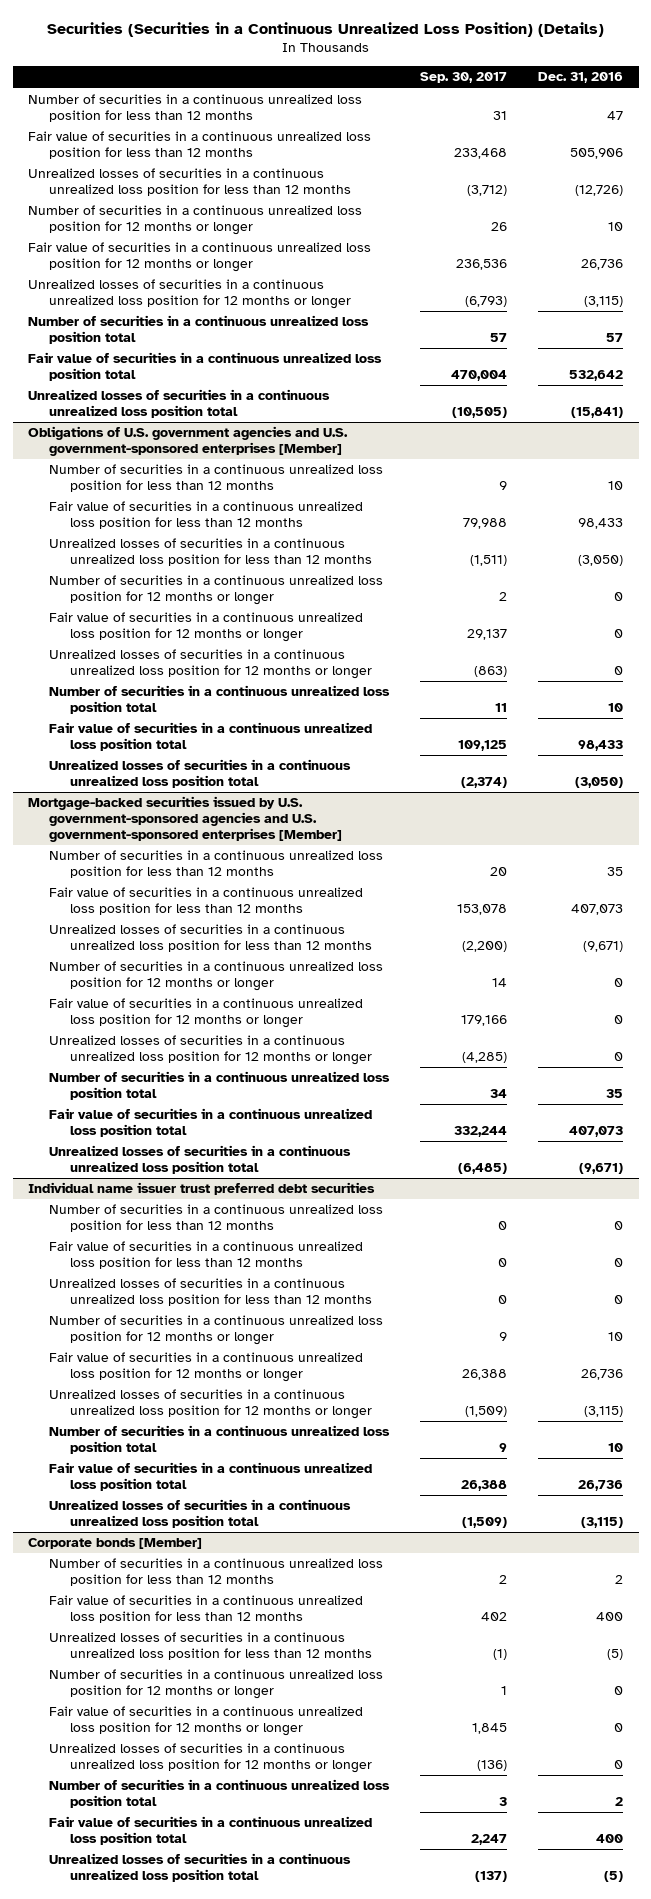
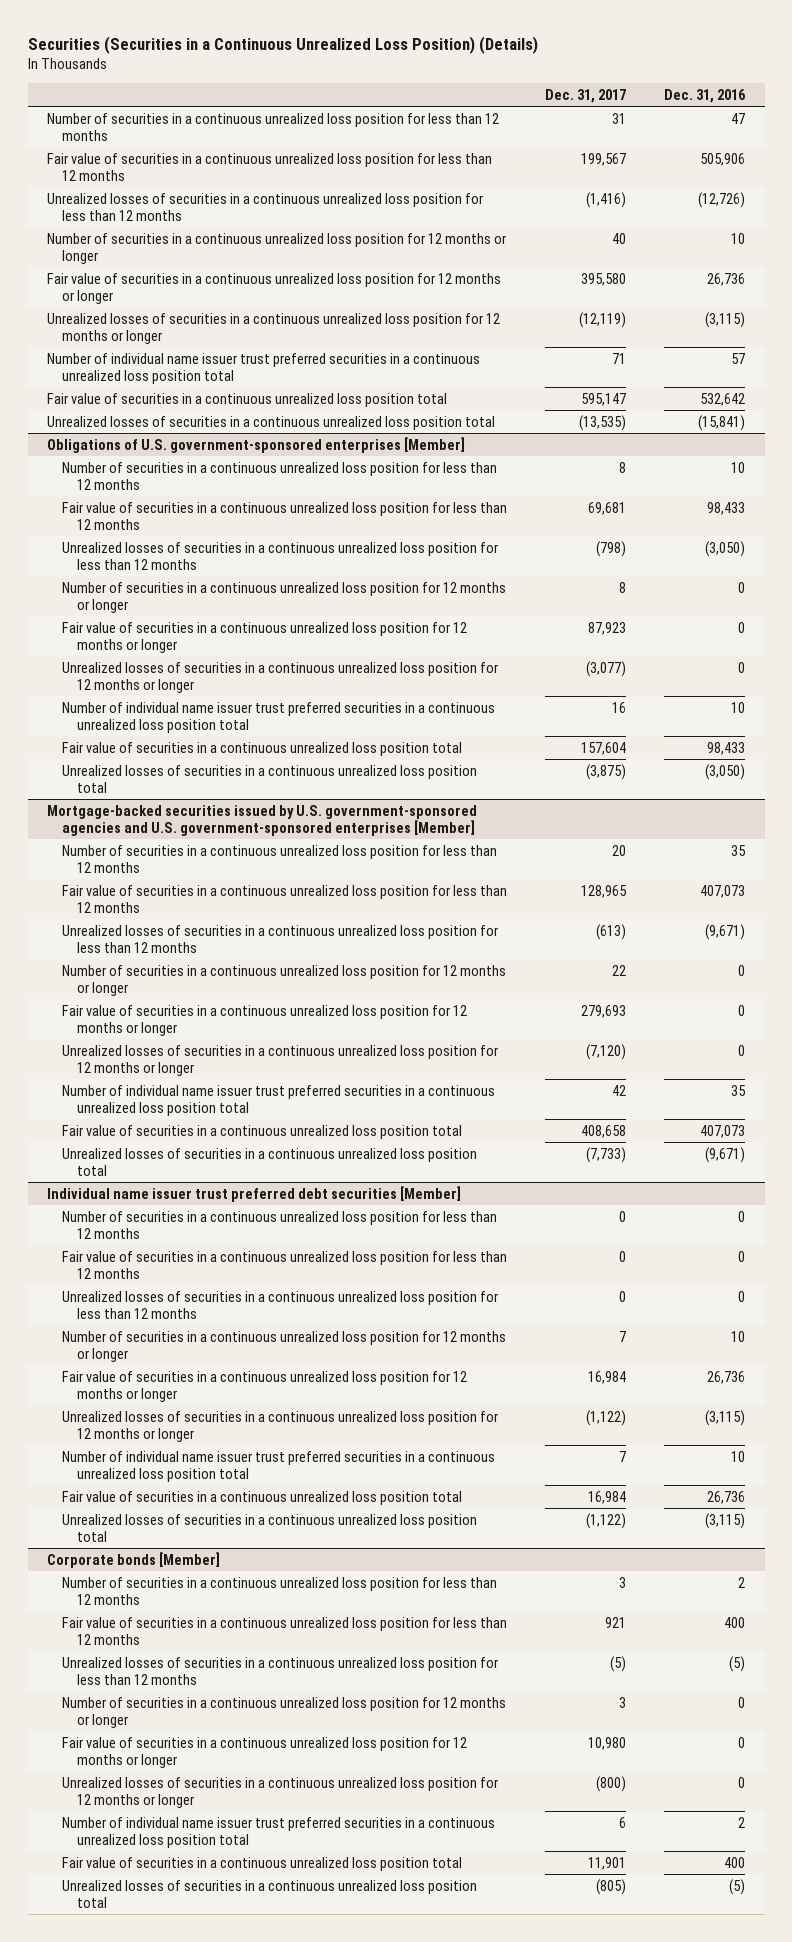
- | Sep. 30, 2017 | Dec. 31, 2016
+ | Dec. 31, 2017 | Dec. 31, 2016
- Number of securities in a continuous unrealized loss position total | 57 | 57
+ Number of individual name issuer trust preferred securities in a continuous unrealized loss position total | 71 | 57
- Obligations of U.S. government agencies and U.S. government-sponsored enterprises [Member]
+ Obligations of U.S. government-sponsored enterprises [Member]
- Number of securities in a continuous unrealized loss position total | 11 | 10
+ Number of individual name issuer trust preferred securities in a continuous unrealized loss position total | 16 | 10
@ Mortgage-backed securities issued by U.S. government-sponsored agencies and U.S. government-sponsored enterprises [Member]
- Number of securities in a continuous unrealized loss position total | 34 | 35
+ Number of individual name issuer trust preferred securities in a continuous unrealized loss position total | 42 | 35
- Individual name issuer trust preferred debt securities
+ Individual name issuer trust preferred debt securities [Member]
- Number of securities in a continuous unrealized loss position total | 9 | 10
+ Number of individual name issuer trust preferred securities in a continuous unrealized loss position total | 7 | 10
@ Corporate bonds [Member]
- Number of securities in a continuous unrealized loss position total | 3 | 2
+ Number of individual name issuer trust preferred securities in a continuous unrealized loss position total | 6 | 2

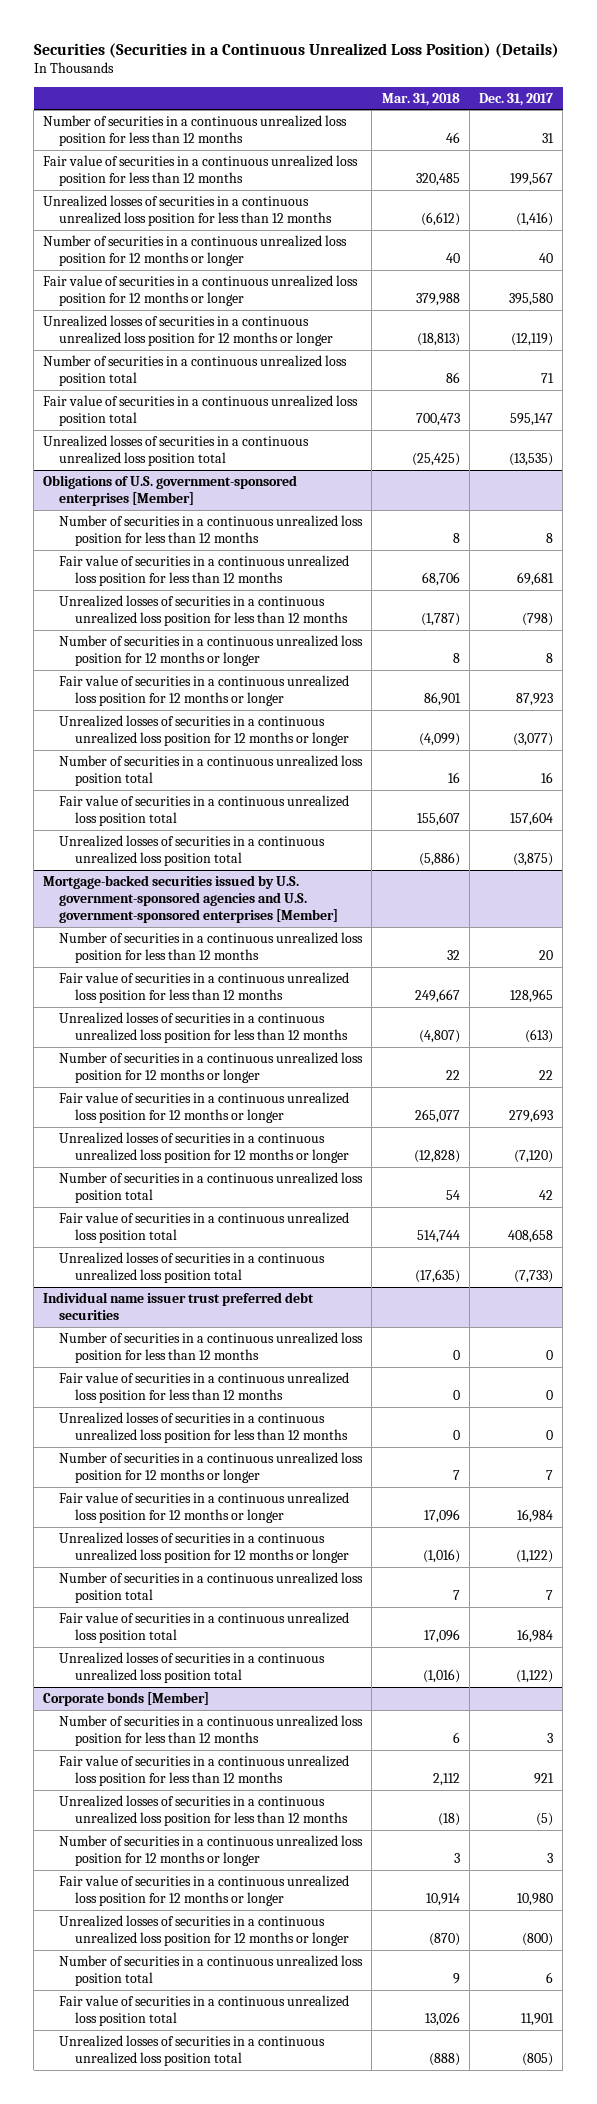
- | Dec. 31, 2017 | Dec. 31, 2016
+ | Mar. 31, 2018 | Dec. 31, 2017
- Number of individual name issuer trust preferred securities in a continuous unrealized loss position total | 71 | 57
+ Number of securities in a continuous unrealized loss position total | 86 | 71
@ Obligations of U.S. government-sponsored enterprises [Member]
- Number of individual name issuer trust preferred securities in a continuous unrealized loss position total | 16 | 10
+ Number of securities in a continuous unrealized loss position total | 16 | 16
@ Mortgage-backed securities issued by U.S. government-sponsored agencies and U.S. government-sponsored enterprises [Member]
- Number of individual name issuer trust preferred securities in a continuous unrealized loss position total | 42 | 35
+ Number of securities in a continuous unrealized loss position total | 54 | 42
- Individual name issuer trust preferred debt securities [Member]
+ Individual name issuer trust preferred debt securities
- Number of individual name issuer trust preferred securities in a continuous unrealized loss position total | 7 | 10
+ Number of securities in a continuous unrealized loss position total | 7 | 7
@ Corporate bonds [Member]
- Number of individual name issuer trust preferred securities in a continuous unrealized loss position total | 6 | 2
+ Number of securities in a continuous unrealized loss position total | 9 | 6

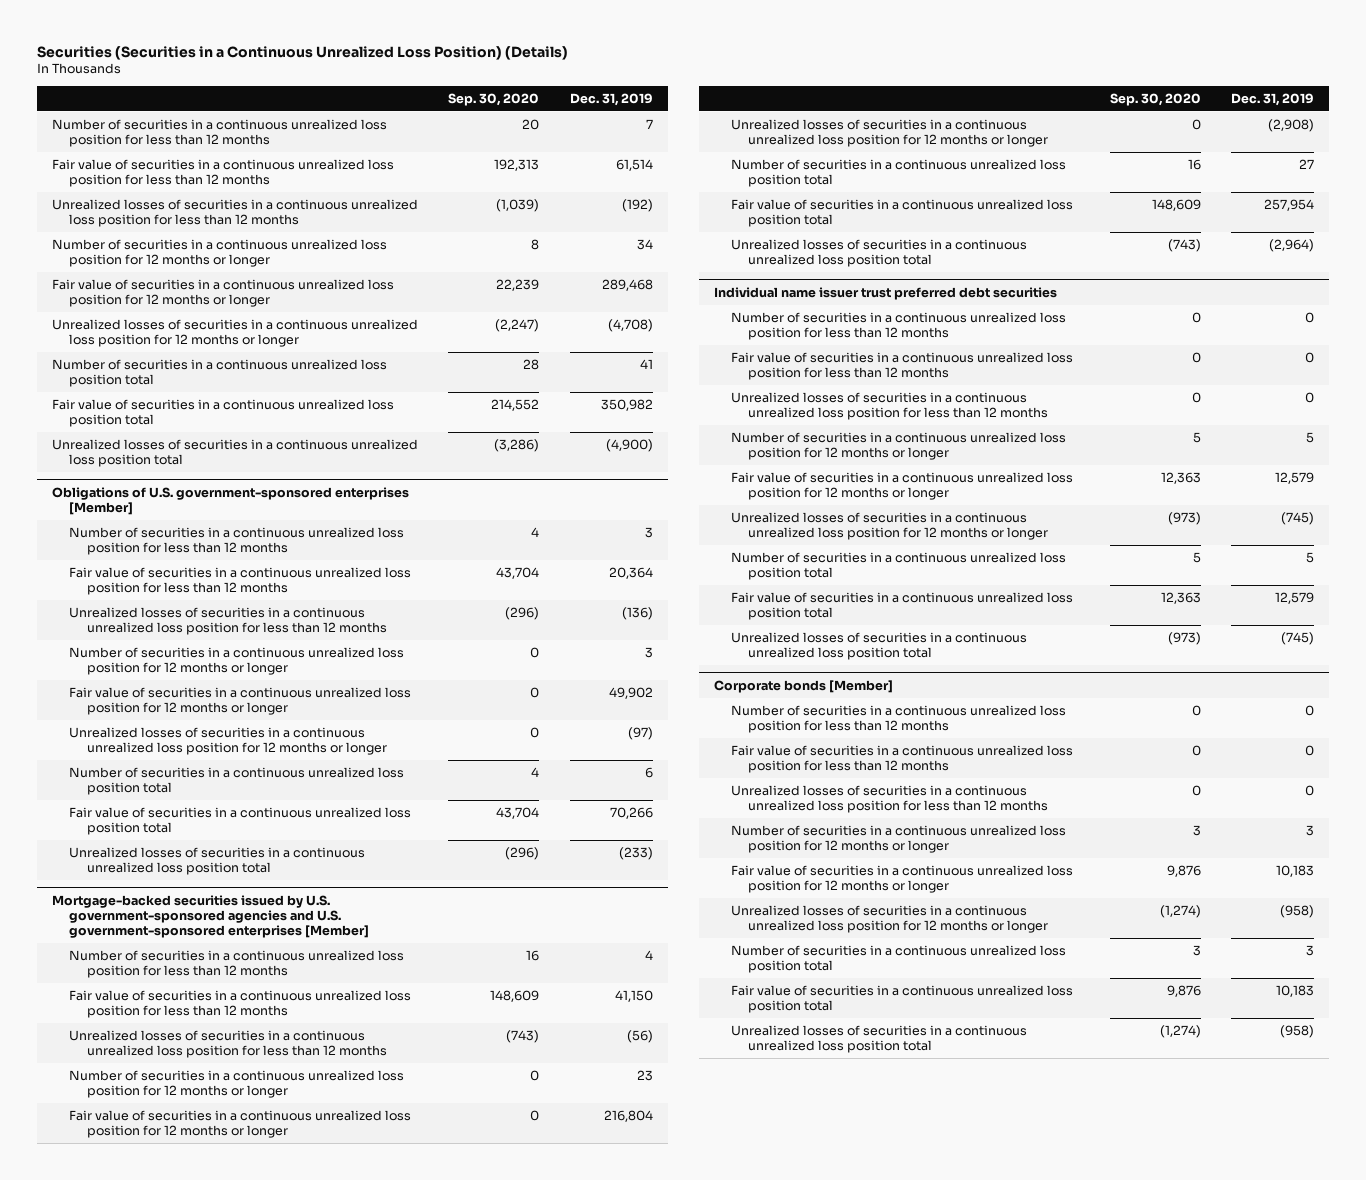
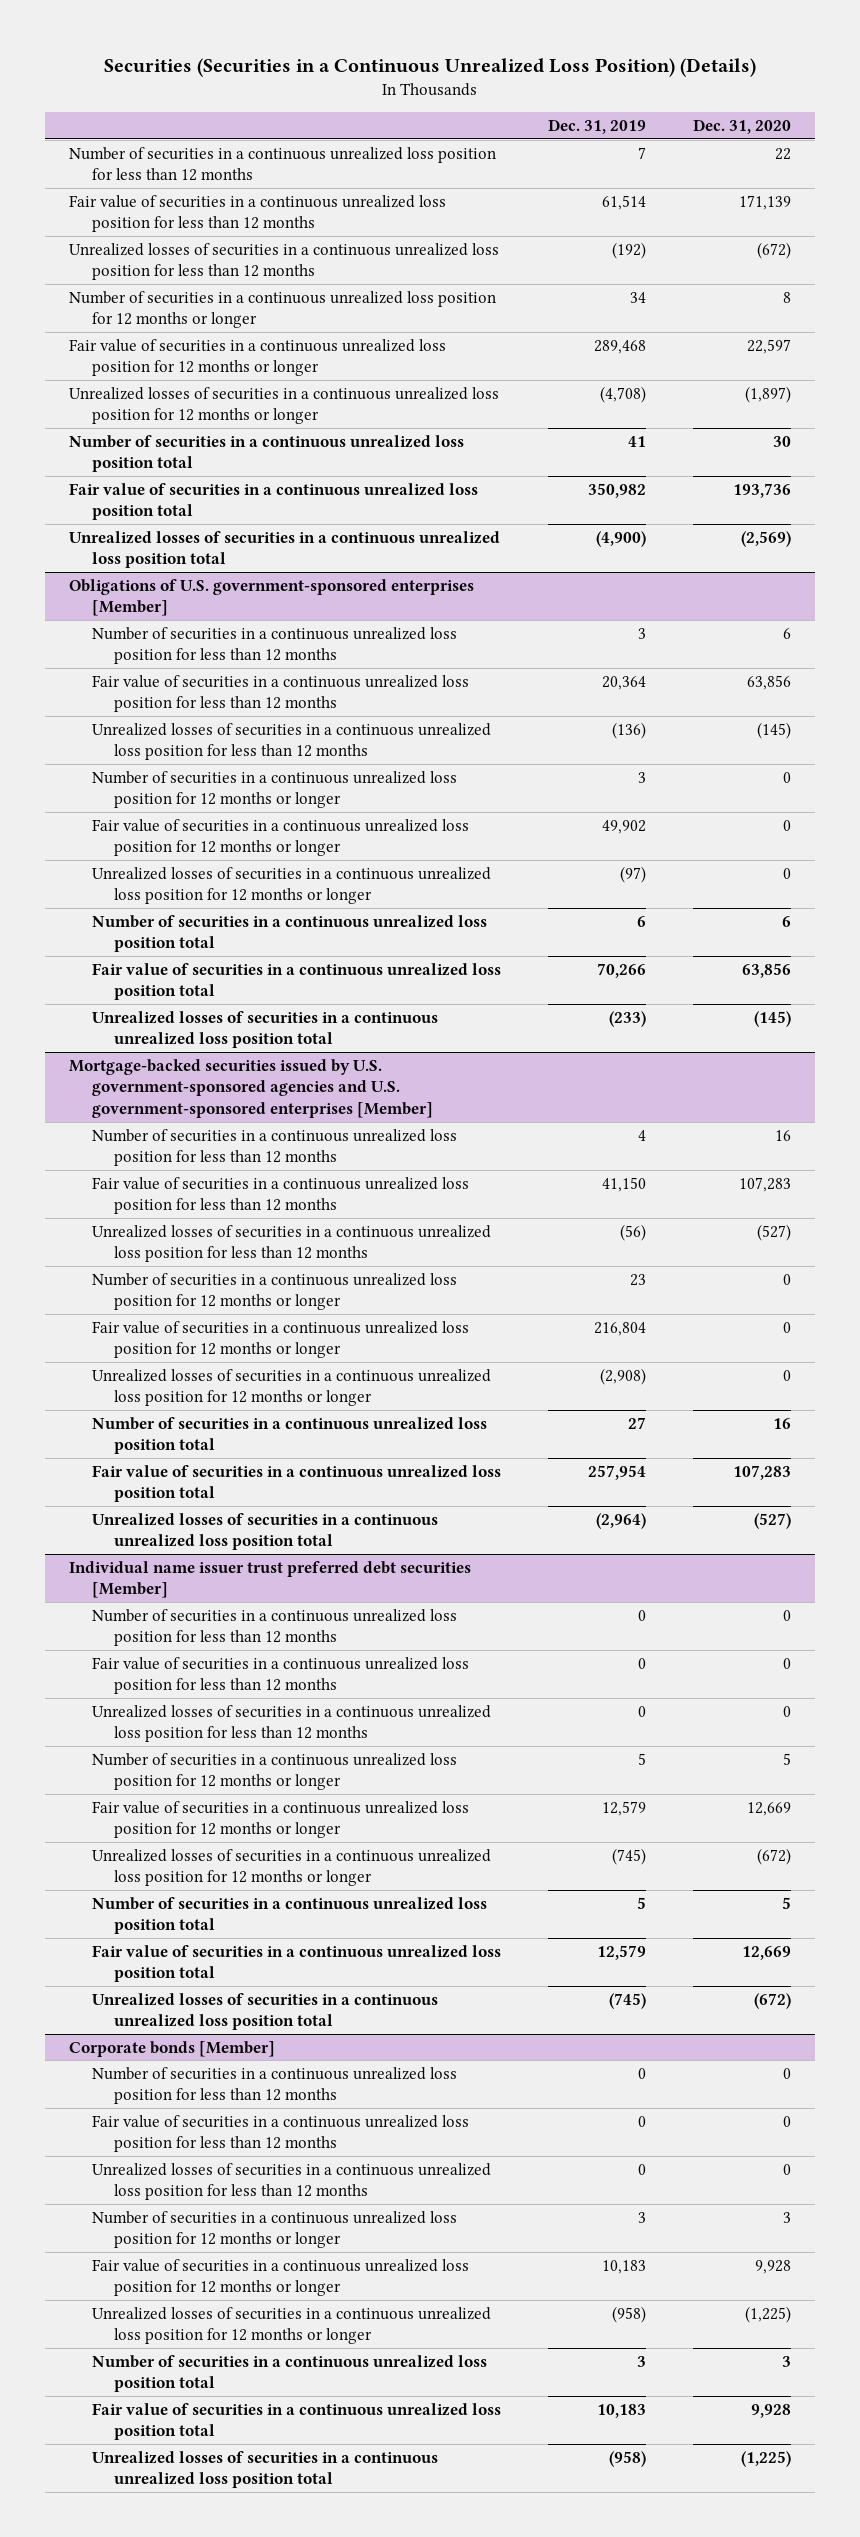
- | Sep. 30, 2020 | Dec. 31, 2019
+ | Dec. 31, 2019 | Dec. 31, 2020
- Individual name issuer trust preferred debt securities
+ Individual name issuer trust preferred debt securities [Member]

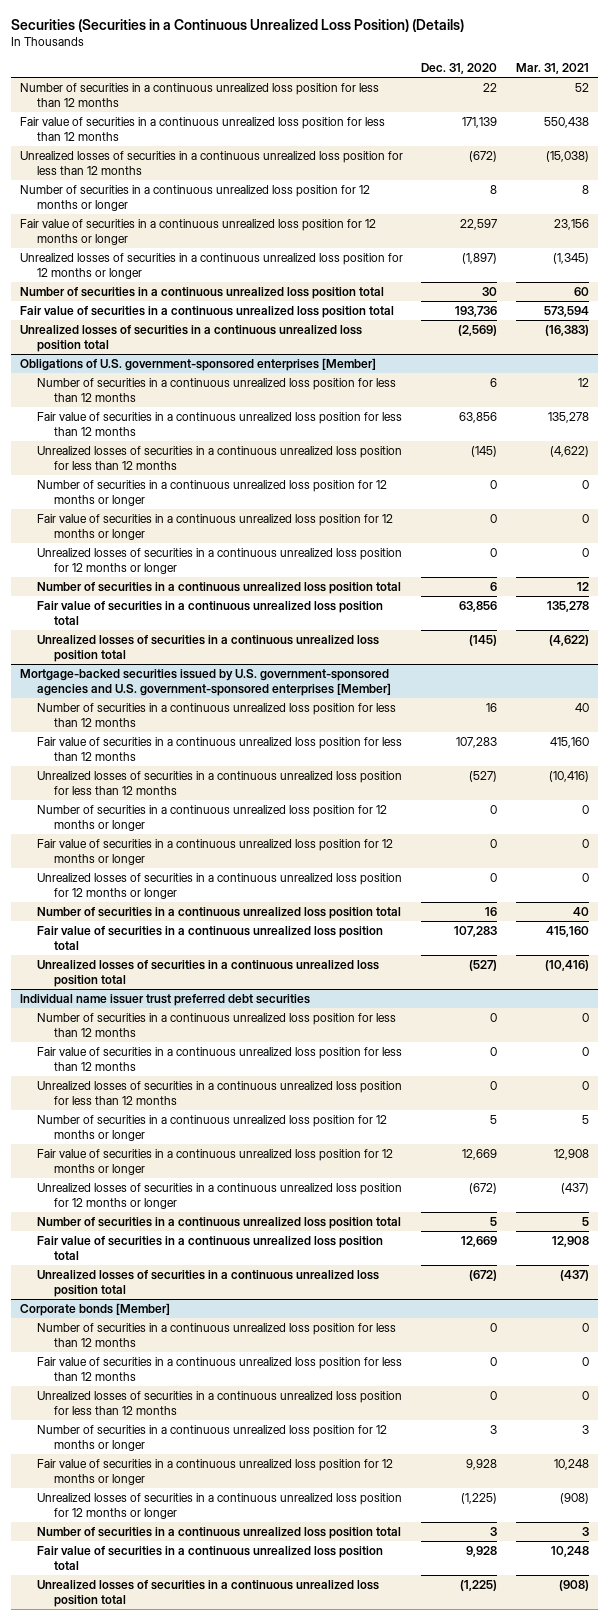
- | Dec. 31, 2019 | Dec. 31, 2020
+ | Dec. 31, 2020 | Mar. 31, 2021
- Individual name issuer trust preferred debt securities [Member]
+ Individual name issuer trust preferred debt securities

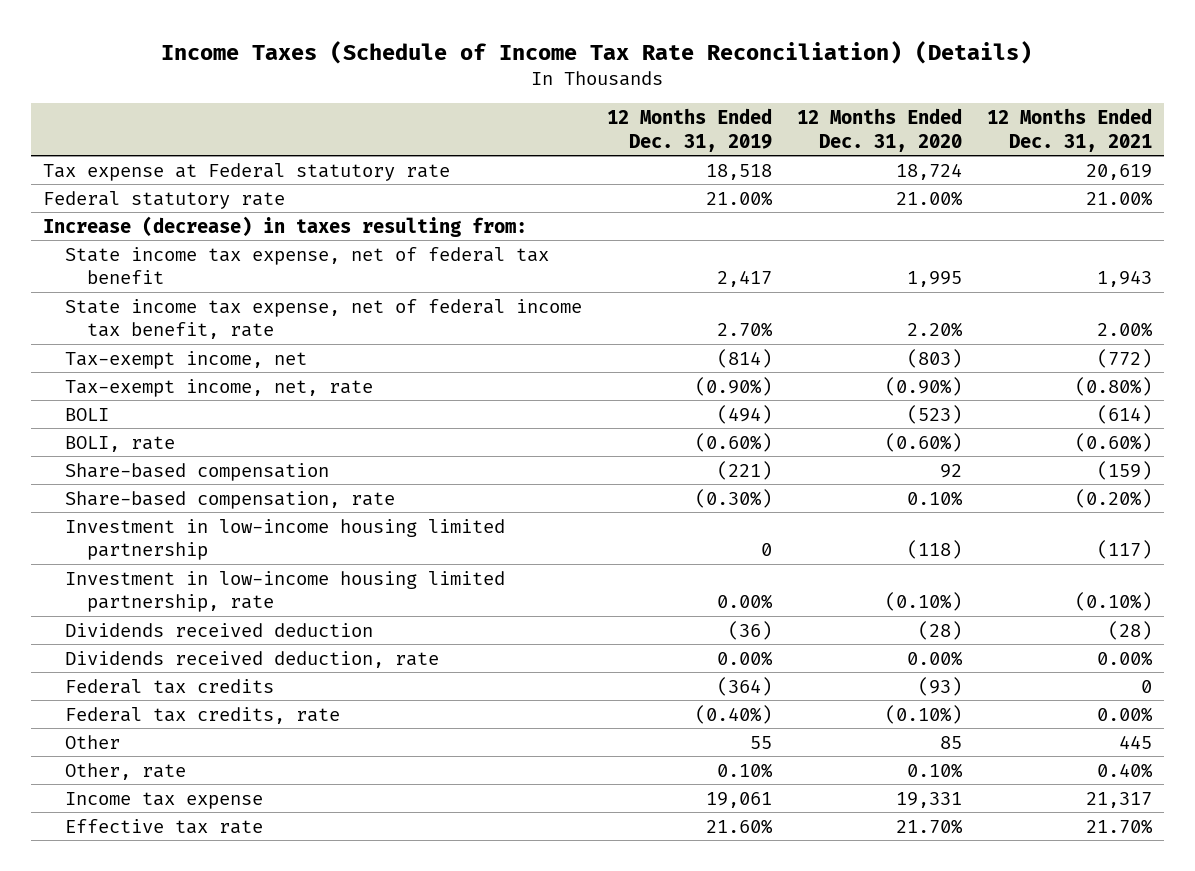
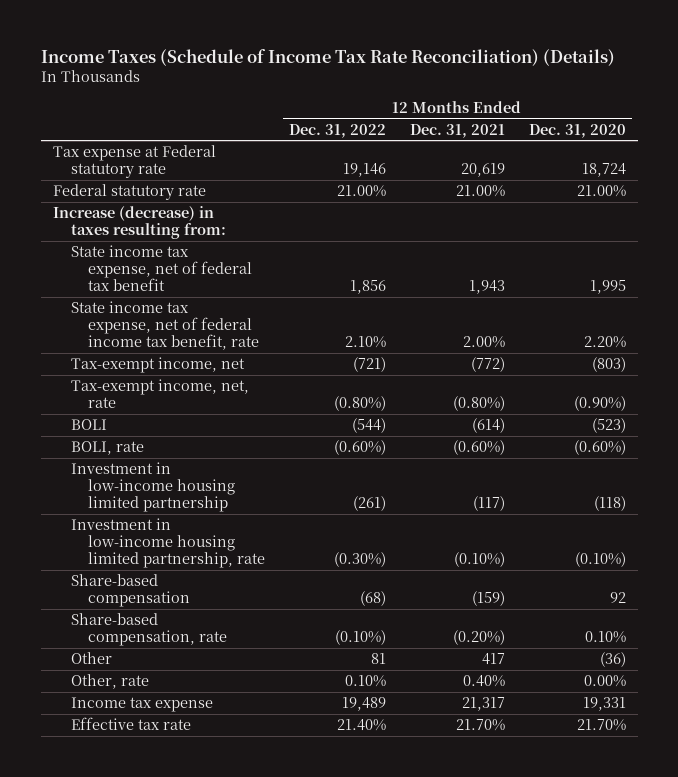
- | 12 Months Ended Dec. 31, 2019 | 12 Months Ended Dec. 31, 2020 | 12 Months Ended Dec. 31, 2021
+ | 12 Months Ended Dec. 31, 2022 | 12 Months Ended Dec. 31, 2021 | 12 Months Ended Dec. 31, 2020
- Dividends received deduction | (36) | (28) | (28)
- Dividends received deduction, rate | 0.00% | 0.00% | 0.00%
- Federal tax credits | (364) | (93) | 0
- Federal tax credits, rate | (0.40%) | (0.10%) | 0.00%
- Other | 55 | 85 | 445
- Other, rate | 0.10% | 0.10% | 0.40%
moved down: Share-based compensation | (68) | (159) | 92
moved down: Share-based compensation, rate | (0.10%) | (0.20%) | 0.10%
+ Other | 81 | 417 | (36)
+ Other, rate | 0.10% | 0.40% | 0.00%

